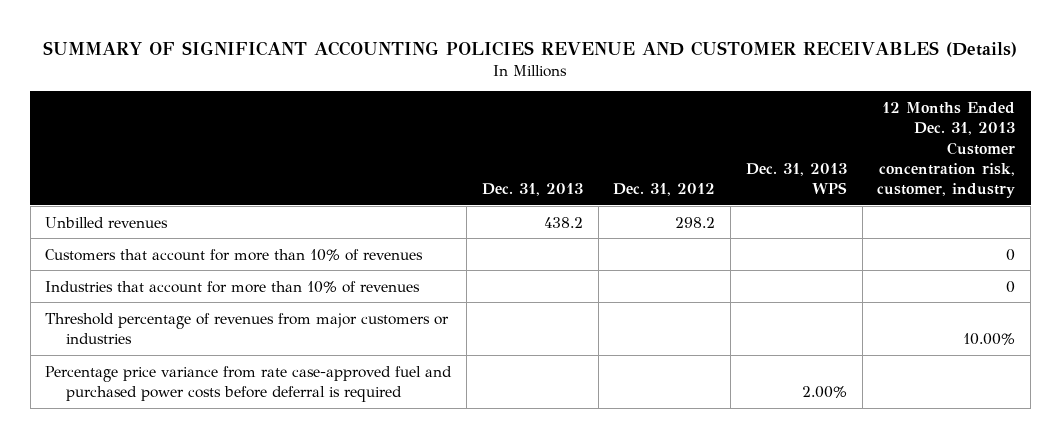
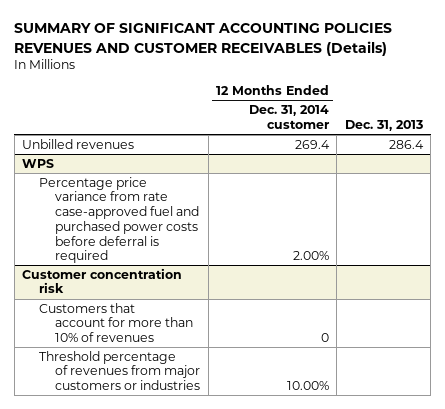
- SUMMARY OF SIGNIFICANT ACCOUNTING POLICIES REVENUE AND CUSTOMER RECEIVABLES (Details)
+ SUMMARY OF SIGNIFICANT ACCOUNTING POLICIES REVENUES AND CUSTOMER RECEIVABLES (Details)
- | Dec. 31, 2013 | Dec. 31, 2012 | Dec. 31, 2013 WPS | 12 Months Ended Dec. 31, 2013 Customer concentration risk, customer, industry
+ | 12 Months Ended Dec. 31, 2014 customer | Dec. 31, 2013
- Unbilled revenues | 438.2 | 298.2 | |
- Customers that account for more than 10% of revenues | | | | 0
- Industries that account for more than 10% of revenues | | | | 0
- Threshold percentage of revenues from major customers or industries | | | | 10.00%
- Percentage price variance from rate case-approved fuel and purchased power costs before deferral is required | | | 2.00% |
+ Unbilled revenues | 269.4 | 286.4
+ WPS
+ Percentage price variance from rate case-approved fuel and purchased power costs before deferral is required | 2.00% |
+ Customer concentration risk
+ Customers that account for more than 10% of revenues | 0 |
+ Threshold percentage of revenues from major customers or industries | 10.00% |

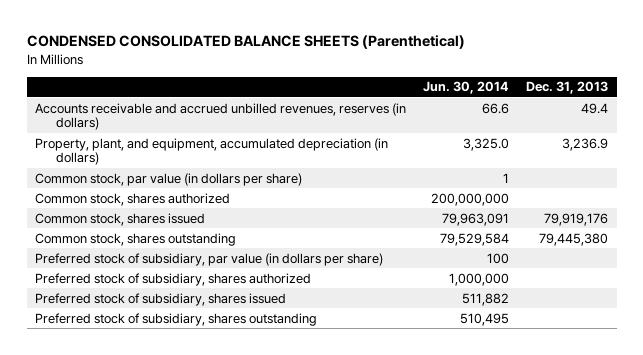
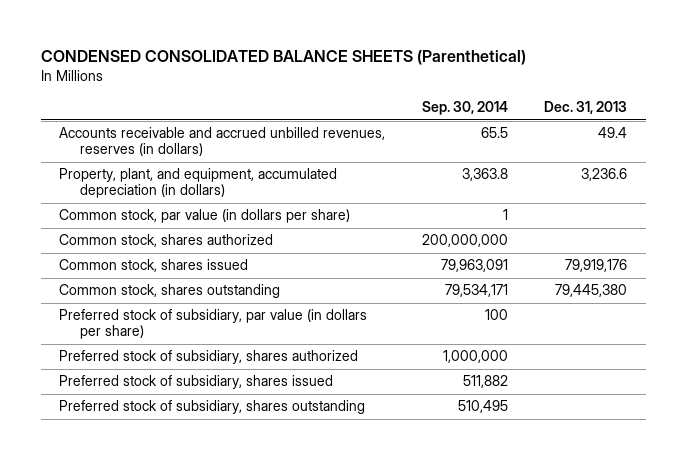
- | Jun. 30, 2014 | Dec. 31, 2013
+ | Sep. 30, 2014 | Dec. 31, 2013
- Property, plant, and equipment, accumulated depreciation (in dollars) | 3,325.0 | 3,236.9
+ Property, plant, and equipment, accumulated depreciation (in dollars) | 3,363.8 | 3,236.6

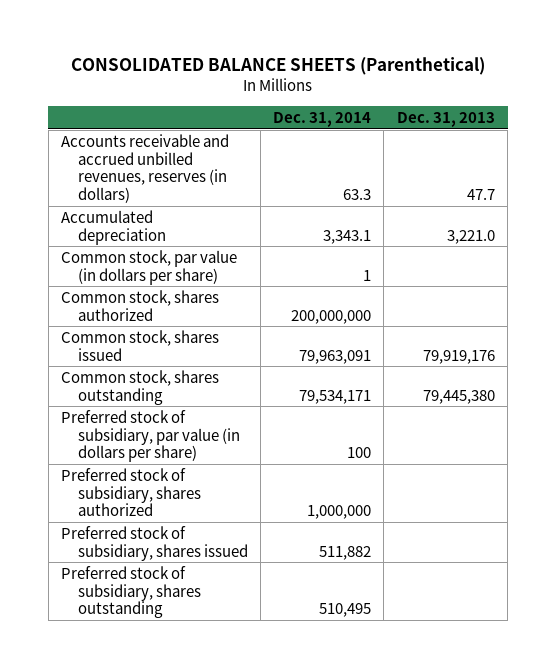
- CONDENSED CONSOLIDATED BALANCE SHEETS (Parenthetical)
+ CONSOLIDATED BALANCE SHEETS (Parenthetical)
- | Sep. 30, 2014 | Dec. 31, 2013
+ | Dec. 31, 2014 | Dec. 31, 2013
- Accounts receivable and accrued unbilled revenues, reserves (in dollars) | 65.5 | 49.4
- Property, plant, and equipment, accumulated depreciation (in dollars) | 3,363.8 | 3,236.6
+ Accounts receivable and accrued unbilled revenues, reserves (in dollars) | 63.3 | 47.7
+ Accumulated depreciation | 3,343.1 | 3,221.0

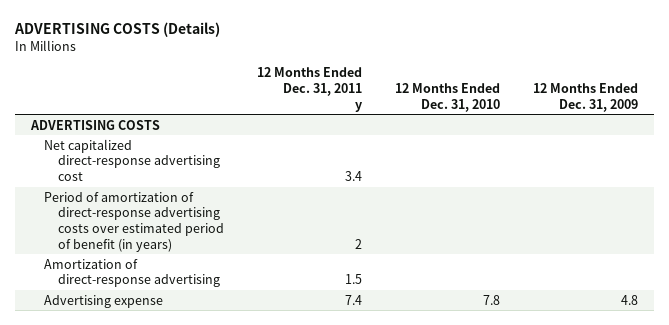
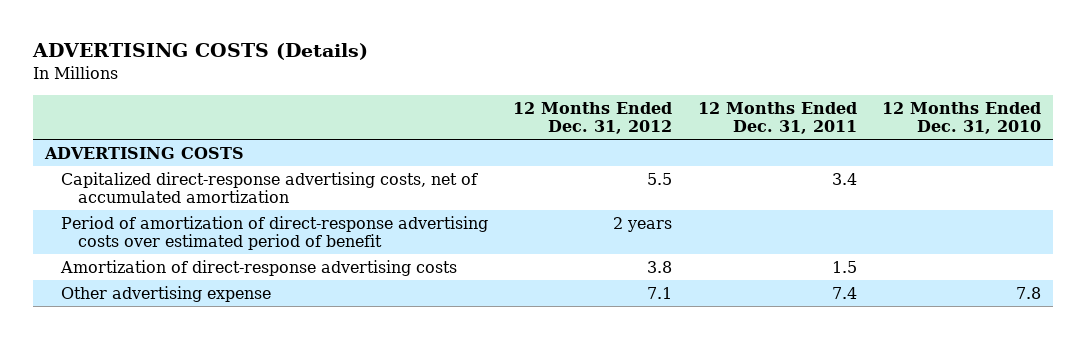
- | 12 Months Ended Dec. 31, 2011 y | 12 Months Ended Dec. 31, 2010 | 12 Months Ended Dec. 31, 2009
+ | 12 Months Ended Dec. 31, 2012 | 12 Months Ended Dec. 31, 2011 | 12 Months Ended Dec. 31, 2010
- Net capitalized direct-response advertising cost | 3.4 | |
- Period of amortization of direct-response advertising costs over estimated period of benefit (in years) | 2 | |
- Amortization of direct-response advertising | 1.5 | |
- Advertising expense | 7.4 | 7.8 | 4.8
+ Capitalized direct-response advertising costs, net of accumulated amortization | 5.5 | 3.4 |
+ Period of amortization of direct-response advertising costs over estimated period of benefit | 2 years | |
+ Amortization of direct-response advertising costs | 3.8 | 1.5 |
+ Other advertising expense | 7.1 | 7.4 | 7.8

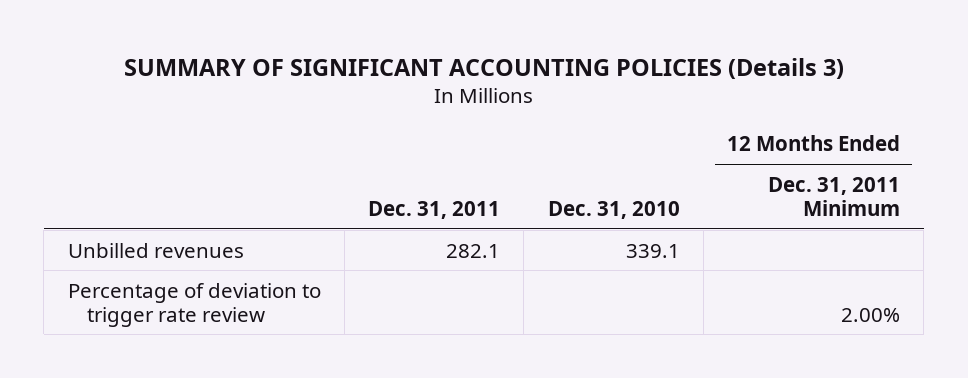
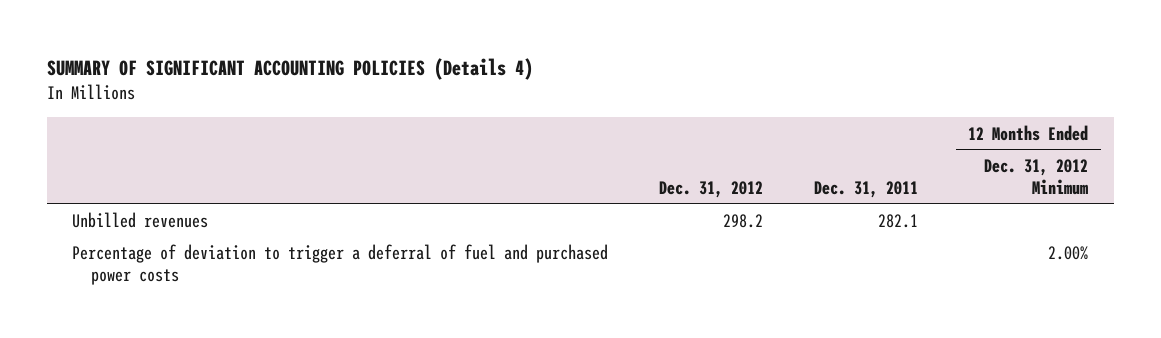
- SUMMARY OF SIGNIFICANT ACCOUNTING POLICIES (Details 3)
+ SUMMARY OF SIGNIFICANT ACCOUNTING POLICIES (Details 4)
- | Dec. 31, 2011 | Dec. 31, 2010 | 12 Months Ended Dec. 31, 2011 Minimum
+ | Dec. 31, 2012 | Dec. 31, 2011 | 12 Months Ended Dec. 31, 2012 Minimum
- Percentage of deviation to trigger rate review | | | 2.00%
+ Percentage of deviation to trigger a deferral of fuel and purchased power costs | | | 2.00%

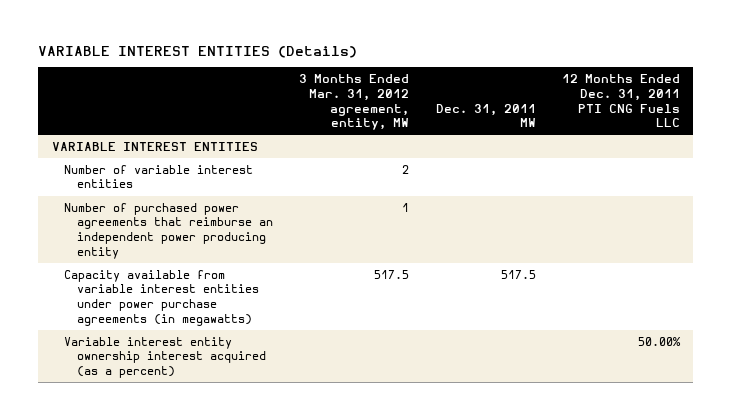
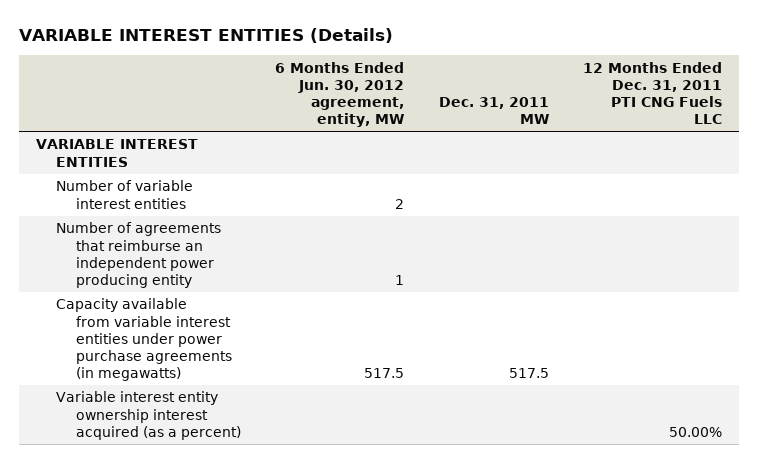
- | 3 Months Ended Mar. 31, 2012 agreement, entity, MW | Dec. 31, 2011 MW | 12 Months Ended Dec. 31, 2011 PTI CNG Fuels LLC
+ | 6 Months Ended Jun. 30, 2012 agreement, entity, MW | Dec. 31, 2011 MW | 12 Months Ended Dec. 31, 2011 PTI CNG Fuels LLC
- Number of purchased power agreements that reimburse an independent power producing entity | 1 | |
+ Number of agreements that reimburse an independent power producing entity | 1 | |

